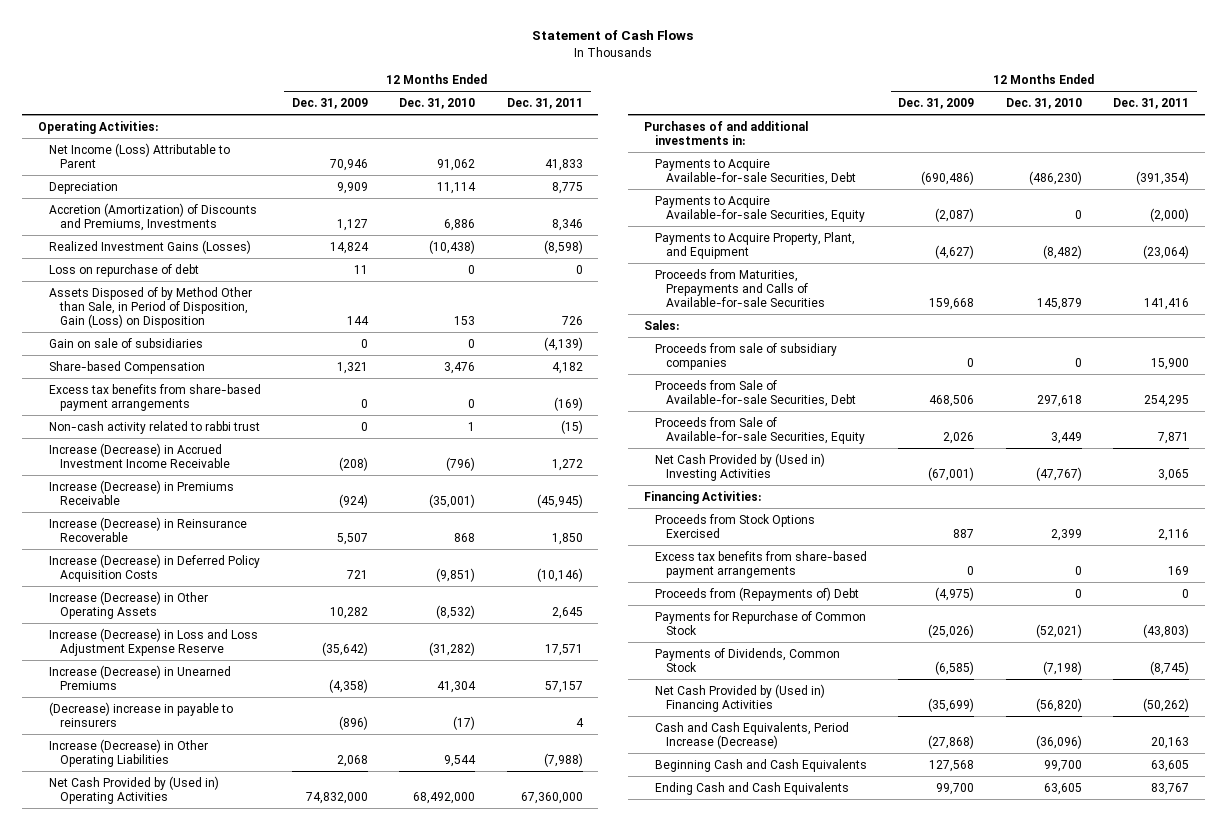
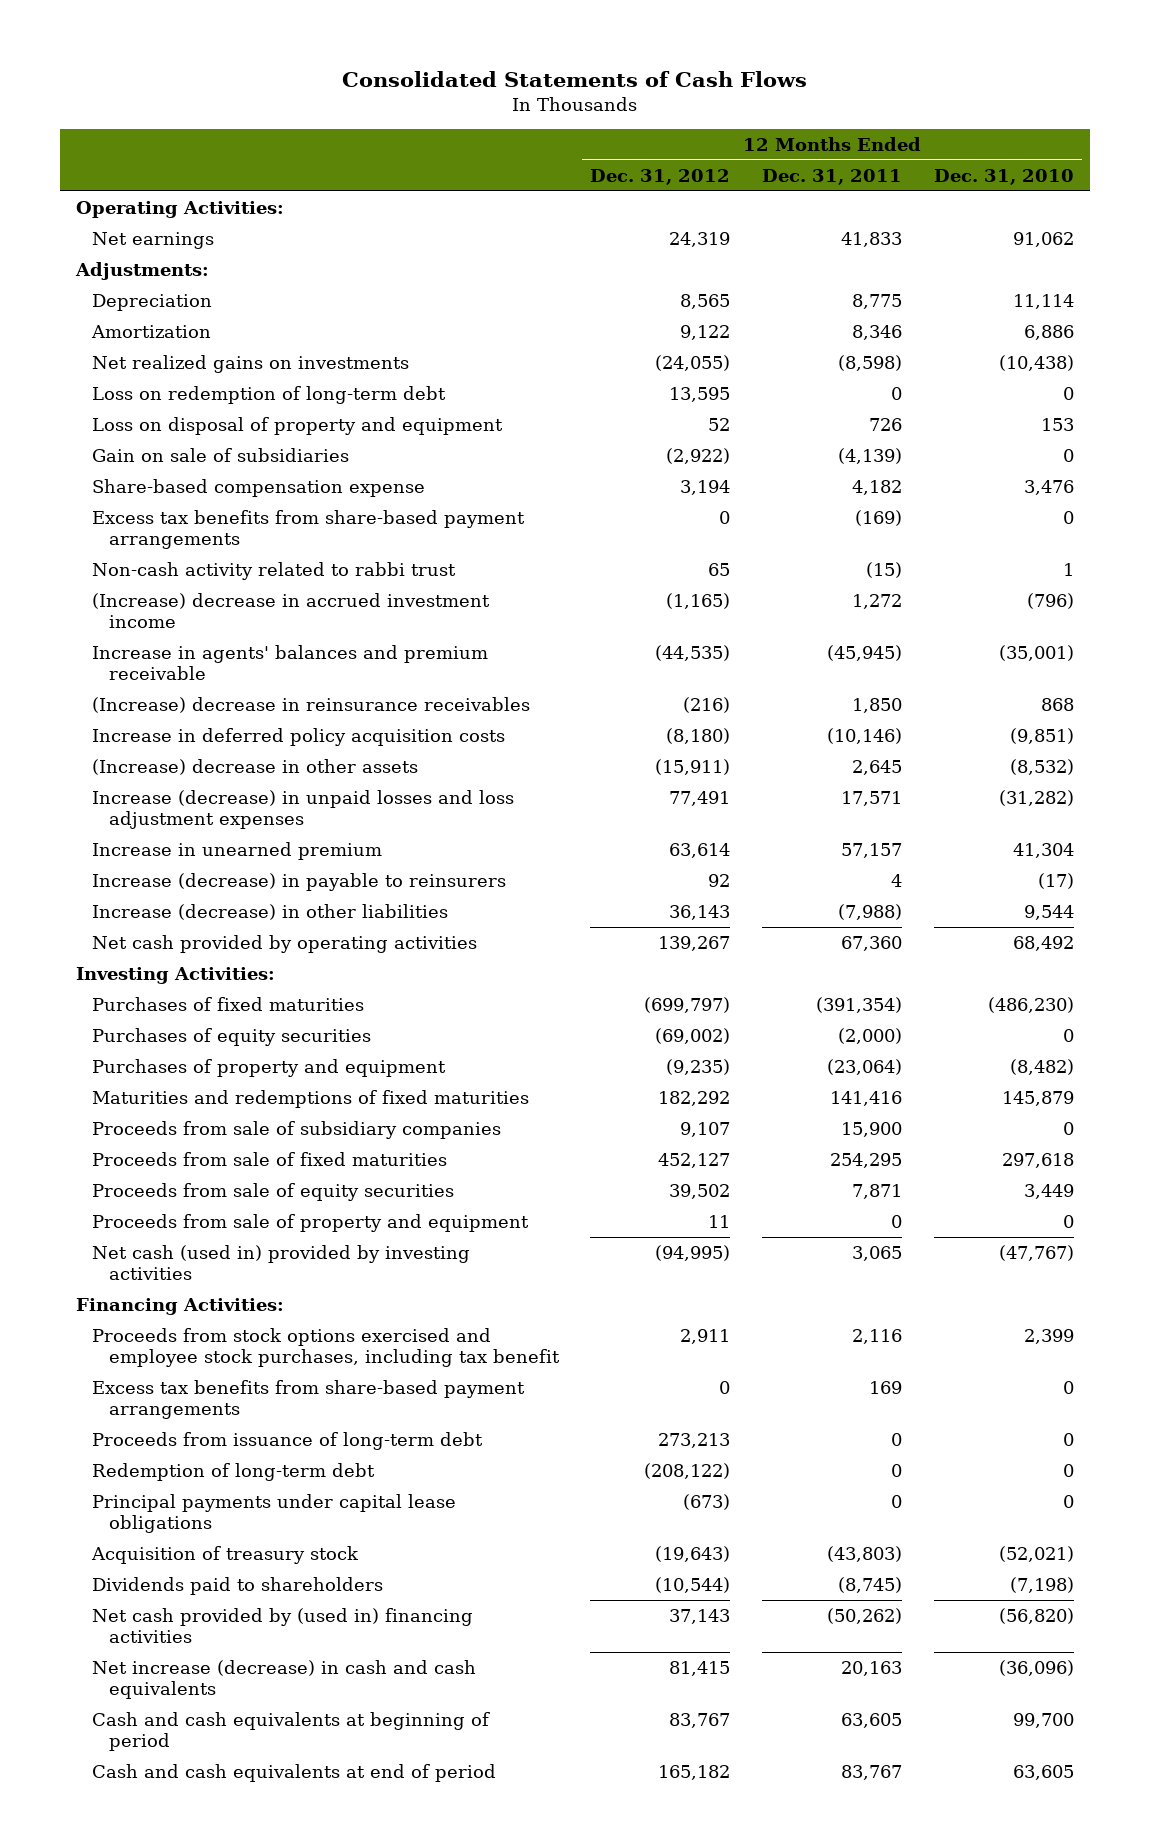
- Statement of Cash Flows
+ Consolidated Statements of Cash Flows
- | 12 Months Ended Dec. 31, 2009 | 12 Months Ended Dec. 31, 2010 | 12 Months Ended Dec. 31, 2011
+ | 12 Months Ended Dec. 31, 2012 | 12 Months Ended Dec. 31, 2011 | 12 Months Ended Dec. 31, 2010
- Net Income (Loss) Attributable to Parent | 70,946 | 91,062 | 41,833
+ Net earnings | 24,319 | 41,833 | 91,062
+ Adjustments:
- Accretion (Amortization) of Discounts and Premiums, Investments | 1,127 | 6,886 | 8,346
- Realized Investment Gains (Losses) | 14,824 | (10,438) | (8,598)
- Loss on repurchase of debt | 11 | 0 | 0
- Assets Disposed of by Method Other than Sale, in Period of Disposition, Gain (Loss) on Disposition | 144 | 153 | 726
+ Amortization | 9,122 | 8,346 | 6,886
+ Net realized gains on investments | (24,055) | (8,598) | (10,438)
+ Loss on redemption of long-term debt | 13,595 | 0 | 0
+ Loss on disposal of property and equipment | 52 | 726 | 153
- Share-based Compensation | 1,321 | 3,476 | 4,182
+ Share-based compensation expense | 3,194 | 4,182 | 3,476
- Increase (Decrease) in Accrued Investment Income Receivable | (208) | (796) | 1,272
- Increase (Decrease) in Premiums Receivable | (924) | (35,001) | (45,945)
- Increase (Decrease) in Reinsurance Recoverable | 5,507 | 868 | 1,850
- Increase (Decrease) in Deferred Policy Acquisition Costs | 721 | (9,851) | (10,146)
- Increase (Decrease) in Other Operating Assets | 10,282 | (8,532) | 2,645
- Increase (Decrease) in Loss and Loss Adjustment Expense Reserve | (35,642) | (31,282) | 17,571
- Increase (Decrease) in Unearned Premiums | (4,358) | 41,304 | 57,157
- (Decrease) increase in payable to reinsurers | (896) | (17) | 4
- Increase (Decrease) in Other Operating Liabilities | 2,068 | 9,544 | (7,988)
- Net Cash Provided by (Used in) Operating Activities | 74,832,000 | 68,492,000 | 67,360,000
- Purchases of and additional investments in:
- Payments to Acquire Available-for-sale Securities, Debt | (690,486) | (486,230) | (391,354)
- Payments to Acquire Available-for-sale Securities, Equity | (2,087) | 0 | (2,000)
- Payments to Acquire Property, Plant, and Equipment | (4,627) | (8,482) | (23,064)
- Proceeds from Maturities, Prepayments and Calls of Available-for-sale Securities | 159,668 | 145,879 | 141,416
- Sales:
+ (Increase) decrease in accrued investment income | (1,165) | 1,272 | (796)
+ Increase in agents' balances and premium receivable | (44,535) | (45,945) | (35,001)
+ (Increase) decrease in reinsurance receivables | (216) | 1,850 | 868
+ Increase in deferred policy acquisition costs | (8,180) | (10,146) | (9,851)
+ (Increase) decrease in other assets | (15,911) | 2,645 | (8,532)
+ Increase (decrease) in unpaid losses and loss adjustment expenses | 77,491 | 17,571 | (31,282)
+ Increase in unearned premium | 63,614 | 57,157 | 41,304
+ Increase (decrease) in payable to reinsurers | 92 | 4 | (17)
+ Increase (decrease) in other liabilities | 36,143 | (7,988) | 9,544
+ Net cash provided by operating activities | 139,267 | 67,360 | 68,492
+ Investing Activities:
+ Purchases of fixed maturities | (699,797) | (391,354) | (486,230)
+ Purchases of equity securities | (69,002) | (2,000) | 0
+ Purchases of property and equipment | (9,235) | (23,064) | (8,482)
+ Maturities and redemptions of fixed maturities | 182,292 | 141,416 | 145,879
- Proceeds from Sale of Available-for-sale Securities, Debt | 468,506 | 297,618 | 254,295
- Proceeds from Sale of Available-for-sale Securities, Equity | 2,026 | 3,449 | 7,871
- Net Cash Provided by (Used in) Investing Activities | (67,001) | (47,767) | 3,065
+ Proceeds from sale of fixed maturities | 452,127 | 254,295 | 297,618
+ Proceeds from sale of equity securities | 39,502 | 7,871 | 3,449
+ Proceeds from sale of property and equipment | 11 | 0 | 0
+ Net cash (used in) provided by investing activities | (94,995) | 3,065 | (47,767)
- Proceeds from Stock Options Exercised | 887 | 2,399 | 2,116
+ Proceeds from stock options exercised and employee stock purchases, including tax benefit | 2,911 | 2,116 | 2,399
- Proceeds from (Repayments of) Debt | (4,975) | 0 | 0
- Payments for Repurchase of Common Stock | (25,026) | (52,021) | (43,803)
- Payments of Dividends, Common Stock | (6,585) | (7,198) | (8,745)
- Net Cash Provided by (Used in) Financing Activities | (35,699) | (56,820) | (50,262)
- Cash and Cash Equivalents, Period Increase (Decrease) | (27,868) | (36,096) | 20,163
- Beginning Cash and Cash Equivalents | 127,568 | 99,700 | 63,605
- Ending Cash and Cash Equivalents | 99,700 | 63,605 | 83,767
+ Proceeds from issuance of long-term debt | 273,213 | 0 | 0
+ Redemption of long-term debt | (208,122) | 0 | 0
+ Principal payments under capital lease obligations | (673) | 0 | 0
+ Acquisition of treasury stock | (19,643) | (43,803) | (52,021)
+ Dividends paid to shareholders | (10,544) | (8,745) | (7,198)
+ Net cash provided by (used in) financing activities | 37,143 | (50,262) | (56,820)
+ Net increase (decrease) in cash and cash equivalents | 81,415 | 20,163 | (36,096)
+ Cash and cash equivalents at beginning of period | 83,767 | 63,605 | 99,700
+ Cash and cash equivalents at end of period | 165,182 | 83,767 | 63,605

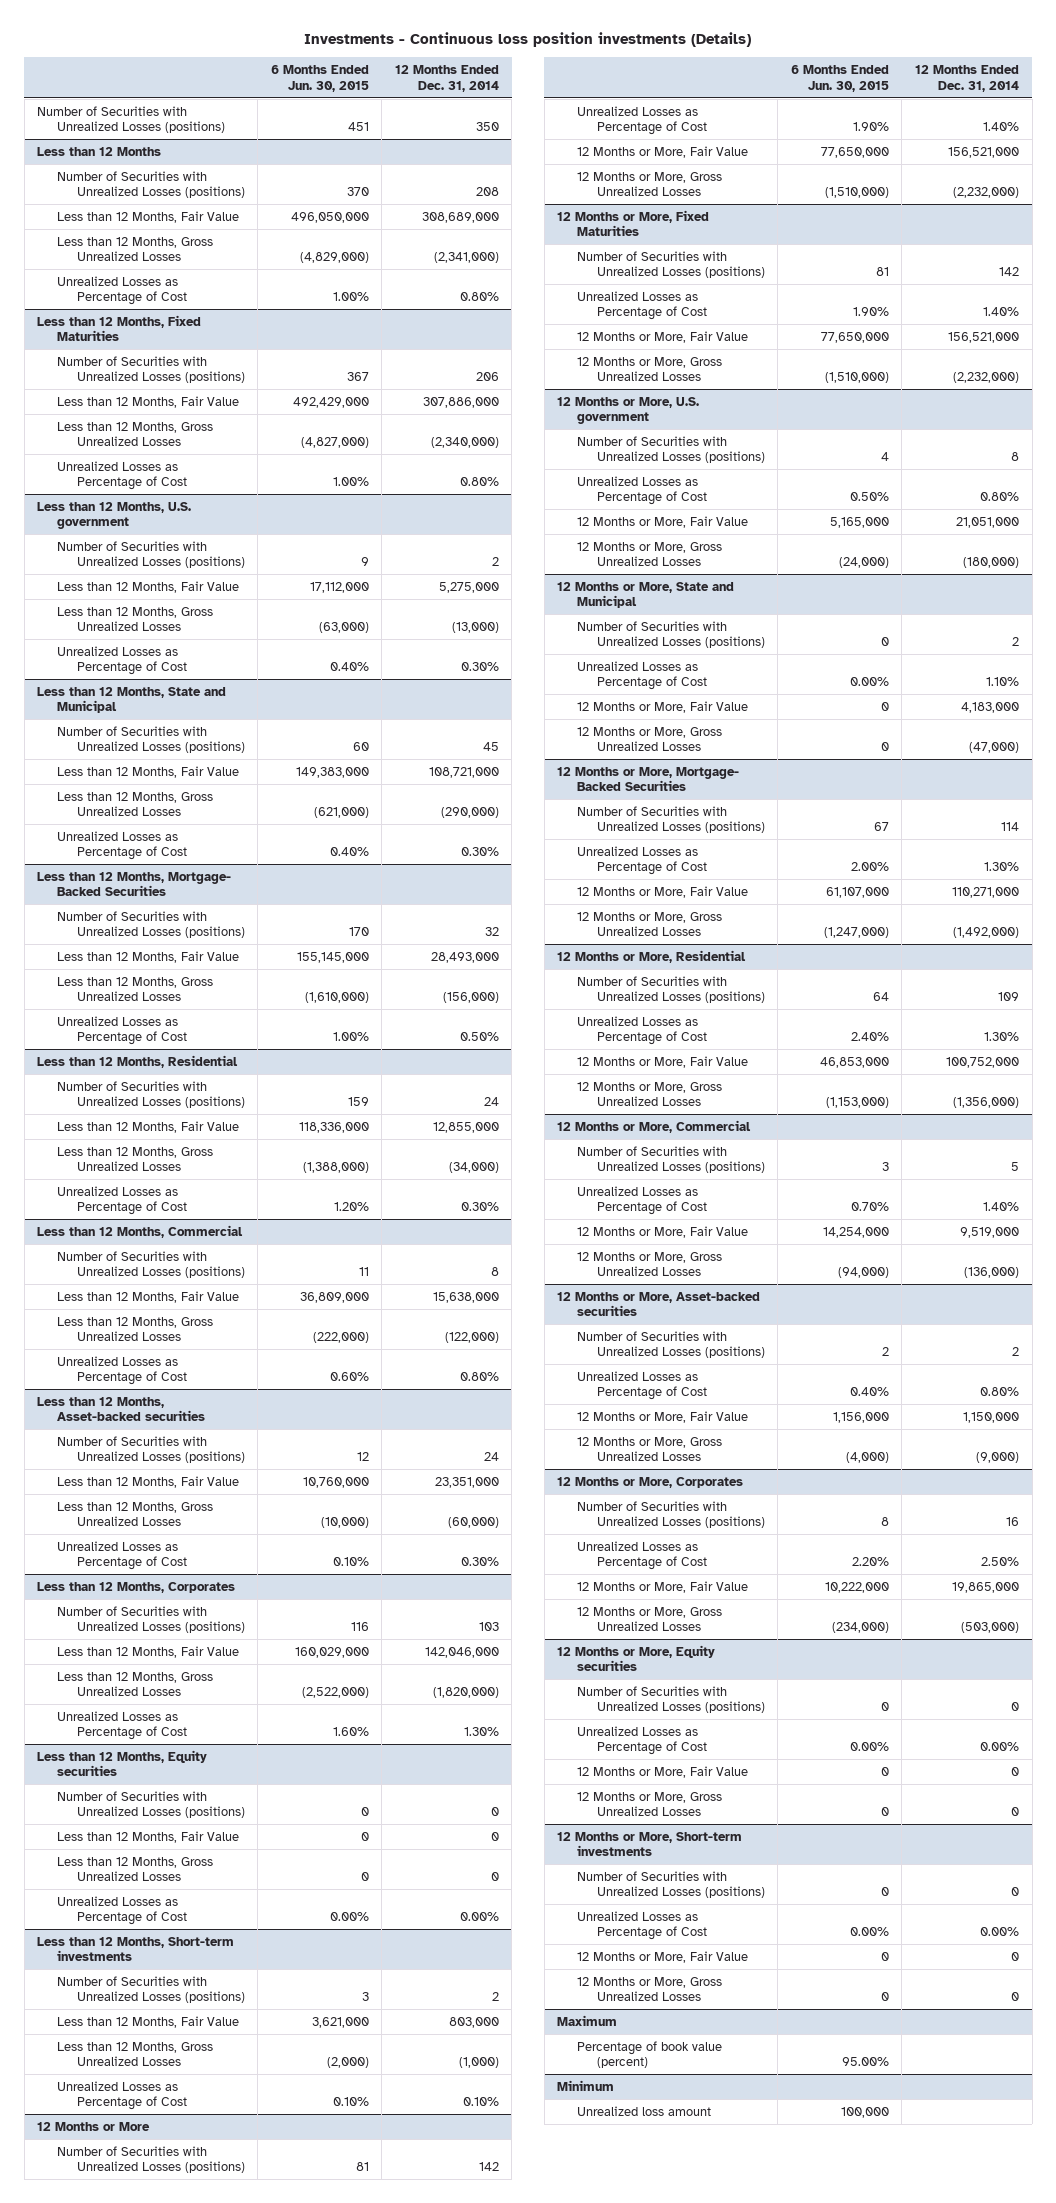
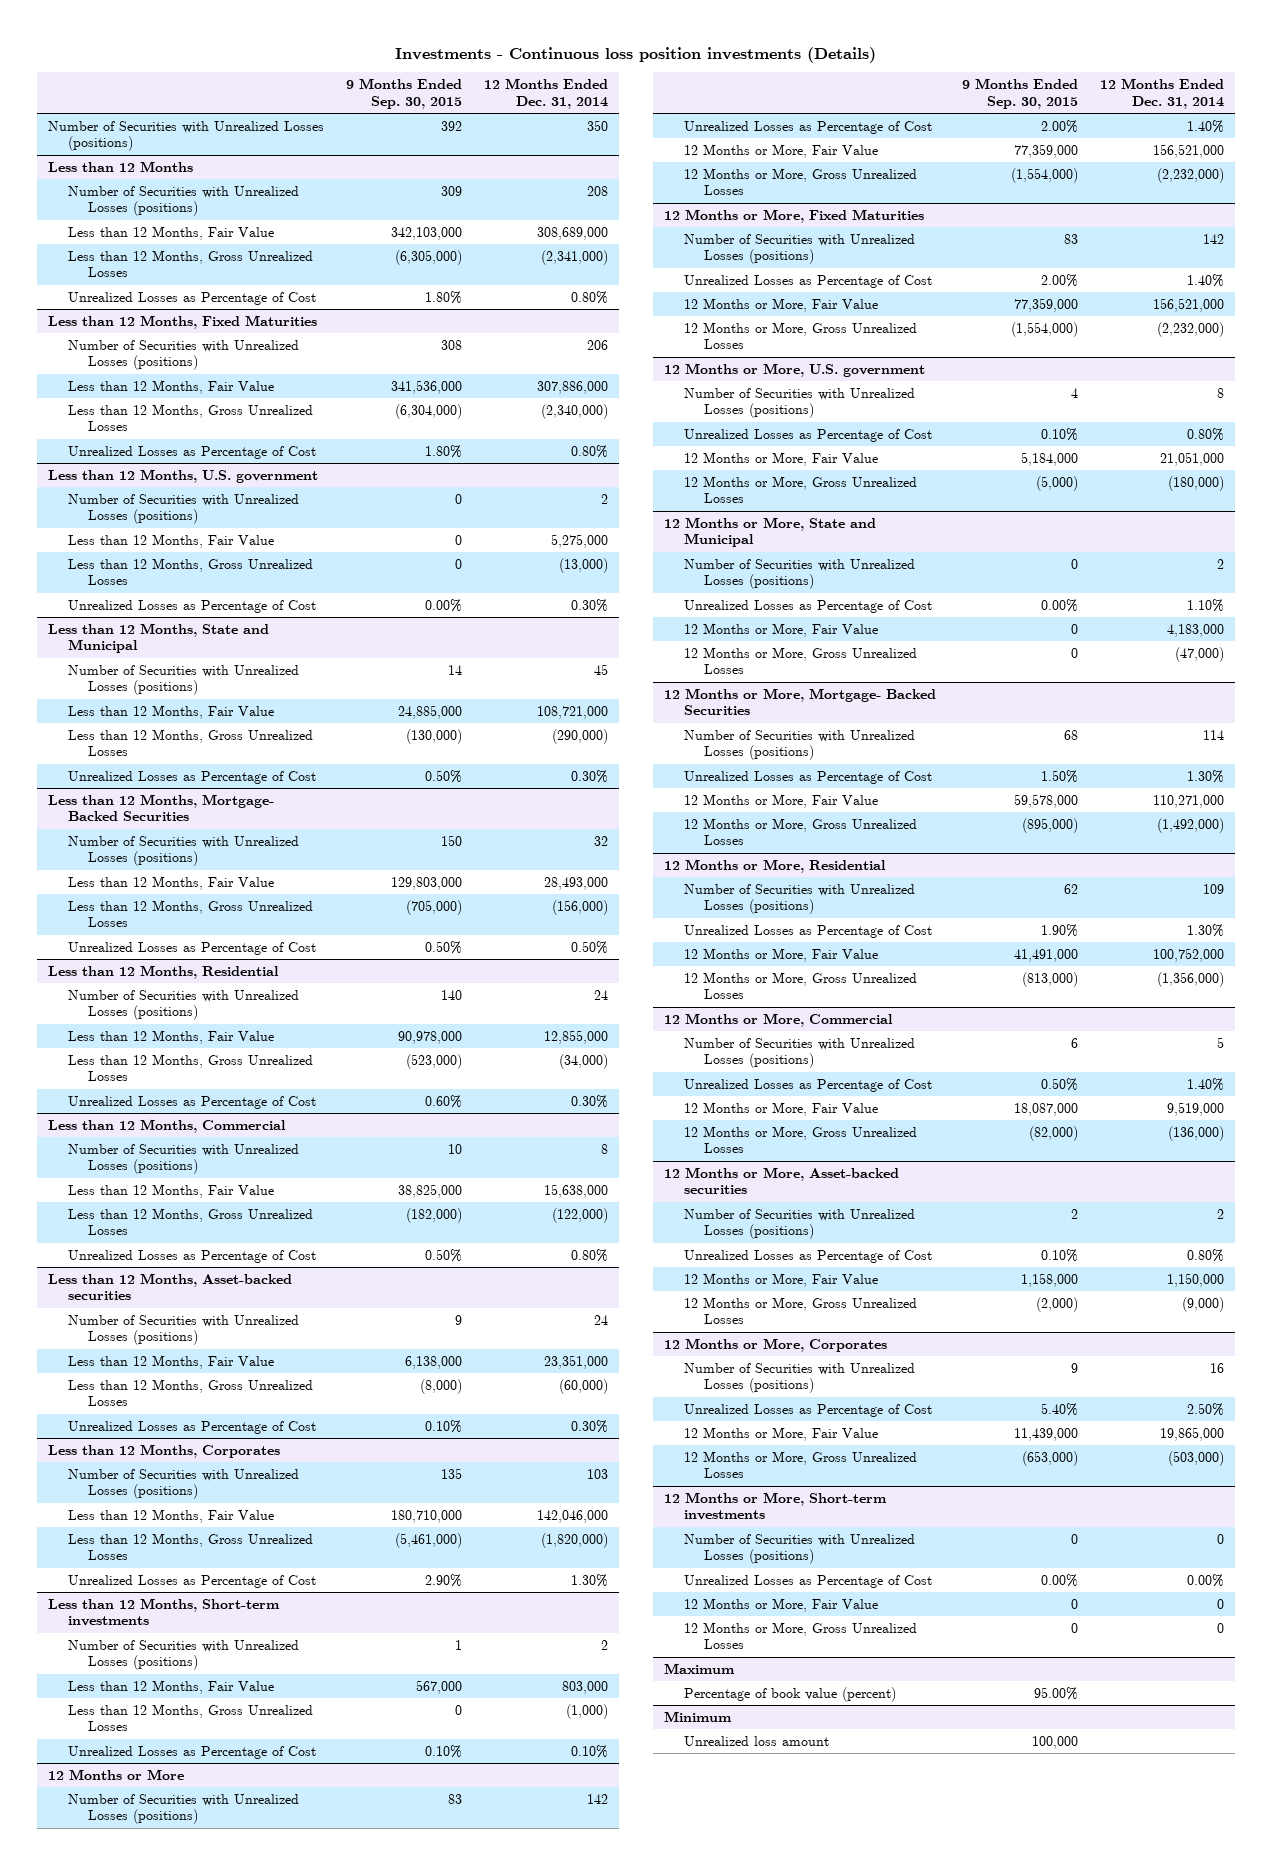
- | 6 Months Ended Jun. 30, 2015 | 12 Months Ended Dec. 31, 2014
+ | 9 Months Ended Sep. 30, 2015 | 12 Months Ended Dec. 31, 2014
- Less than 12 Months, Equity securities
- Number of Securities with Unrealized Losses (positions) | 0 | 0
- Less than 12 Months, Fair Value | 0 | 0
- Less than 12 Months, Gross Unrealized Losses | 0 | 0
- Unrealized Losses as Percentage of Cost | 0.00% | 0.00%
- 12 Months or More, Equity securities
- Number of Securities with Unrealized Losses (positions) | 0 | 0
- Unrealized Losses as Percentage of Cost | 0.00% | 0.00%
- 12 Months or More, Fair Value | 0 | 0
- 12 Months or More, Gross Unrealized Losses | 0 | 0

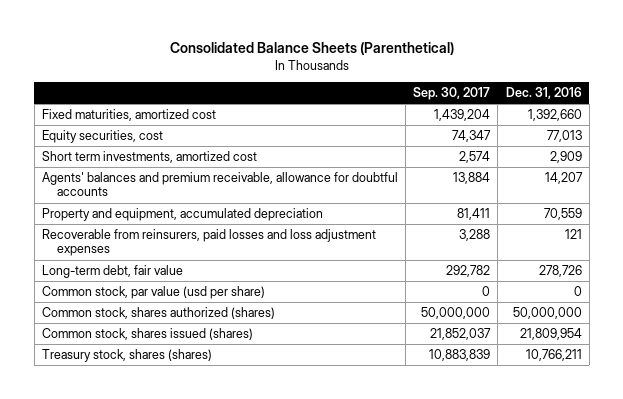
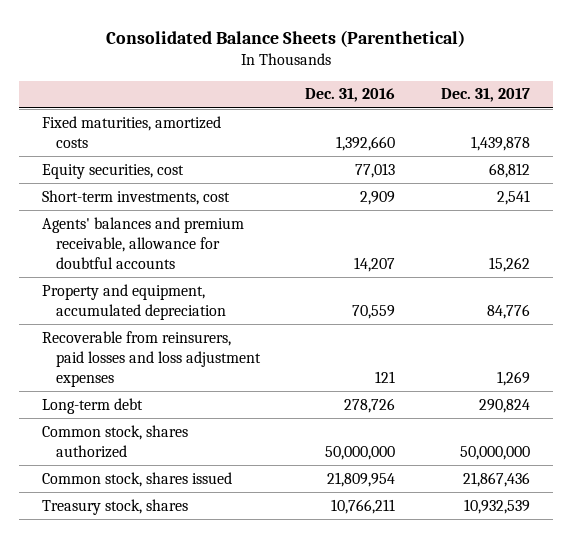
- | Sep. 30, 2017 | Dec. 31, 2016
+ | Dec. 31, 2016 | Dec. 31, 2017
- Fixed maturities, amortized cost | 1,439,204 | 1,392,660
+ Fixed maturities, amortized costs | 1,392,660 | 1,439,878
- Short term investments, amortized cost | 2,574 | 2,909
+ Short-term investments, cost | 2,909 | 2,541
- Long-term debt, fair value | 292,782 | 278,726
- Common stock, par value (usd per share) | 0 | 0
- Common stock, shares authorized (shares) | 50,000,000 | 50,000,000
- Common stock, shares issued (shares) | 21,852,037 | 21,809,954
- Treasury stock, shares (shares) | 10,883,839 | 10,766,211
+ Long-term debt | 278,726 | 290,824
+ Common stock, shares authorized | 50,000,000 | 50,000,000
+ Common stock, shares issued | 21,809,954 | 21,867,436
+ Treasury stock, shares | 10,766,211 | 10,932,539

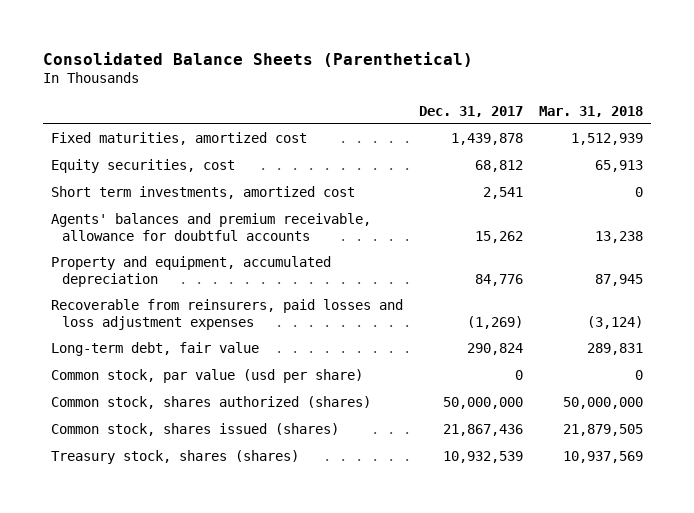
- | Dec. 31, 2016 | Dec. 31, 2017
+ | Dec. 31, 2017 | Mar. 31, 2018
- Fixed maturities, amortized costs | 1,392,660 | 1,439,878
+ Fixed maturities, amortized cost | 1,439,878 | 1,512,939
- Short-term investments, cost | 2,909 | 2,541
+ Short term investments, amortized cost | 2,541 | 0
- Recoverable from reinsurers, paid losses and loss adjustment expenses | 121 | 1,269
- Long-term debt | 278,726 | 290,824
- Common stock, shares authorized | 50,000,000 | 50,000,000
- Common stock, shares issued | 21,809,954 | 21,867,436
- Treasury stock, shares | 10,766,211 | 10,932,539
+ Recoverable from reinsurers, paid losses and loss adjustment expenses | (1,269) | (3,124)
+ Long-term debt, fair value | 290,824 | 289,831
+ Common stock, par value (usd per share) | 0 | 0
+ Common stock, shares authorized (shares) | 50,000,000 | 50,000,000
+ Common stock, shares issued (shares) | 21,867,436 | 21,879,505
+ Treasury stock, shares (shares) | 10,932,539 | 10,937,569

